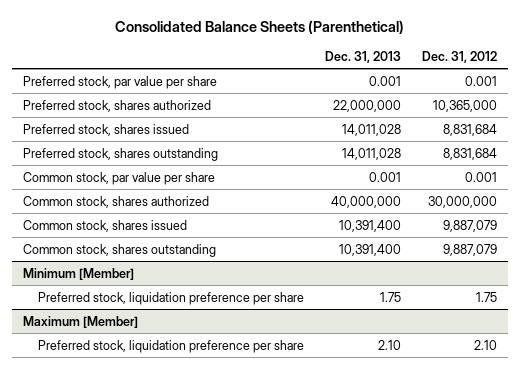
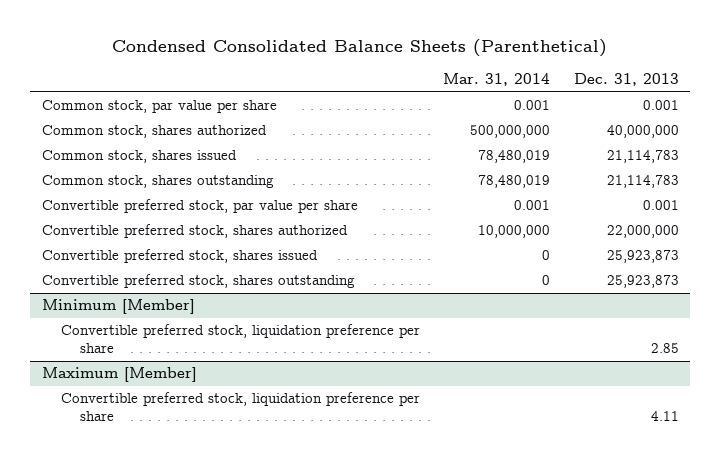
- Consolidated Balance Sheets (Parenthetical)
+ Condensed Consolidated Balance Sheets (Parenthetical)
- | Dec. 31, 2013 | Dec. 31, 2012
+ | Mar. 31, 2014 | Dec. 31, 2013
- Preferred stock, par value per share | 0.001 | 0.001
- Preferred stock, shares authorized | 22,000,000 | 10,365,000
- Preferred stock, shares issued | 14,011,028 | 8,831,684
- Preferred stock, shares outstanding | 14,011,028 | 8,831,684
- Common stock, shares issued | 10,391,400 | 9,887,079
- Common stock, shares outstanding | 10,391,400 | 9,887,079
+ Common stock, shares issued | 78,480,019 | 21,114,783
+ Common stock, shares outstanding | 78,480,019 | 21,114,783
+ Convertible preferred stock, par value per share | 0.001 | 0.001
+ Convertible preferred stock, shares authorized | 10,000,000 | 22,000,000
+ Convertible preferred stock, shares issued | 0 | 25,923,873
+ Convertible preferred stock, shares outstanding | 0 | 25,923,873
@ Minimum [Member]
- Preferred stock, liquidation preference per share | 1.75 | 1.75
+ Convertible preferred stock, liquidation preference per share | | 2.85
@ Maximum [Member]
- Preferred stock, liquidation preference per share | 2.10 | 2.10
+ Convertible preferred stock, liquidation preference per share | | 4.11

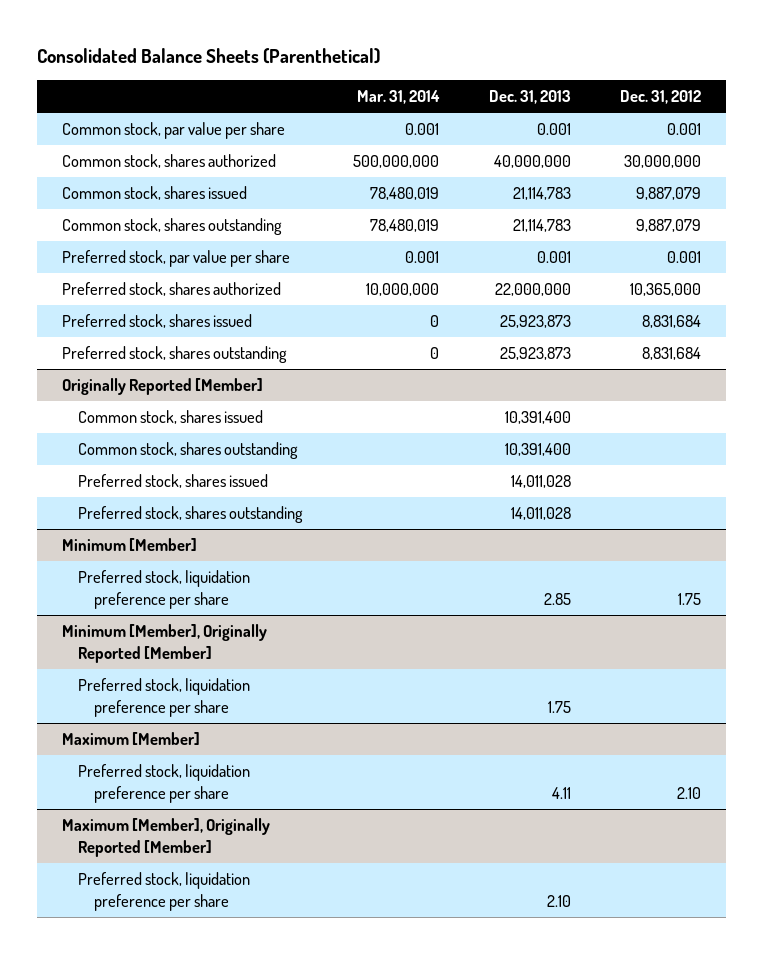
- Condensed Consolidated Balance Sheets (Parenthetical)
+ Consolidated Balance Sheets (Parenthetical)
- | Mar. 31, 2014 | Dec. 31, 2013
+ | Mar. 31, 2014 | Dec. 31, 2013 | Dec. 31, 2012
- Convertible preferred stock, par value per share | 0.001 | 0.001
- Convertible preferred stock, shares authorized | 10,000,000 | 22,000,000
- Convertible preferred stock, shares issued | 0 | 25,923,873
- Convertible preferred stock, shares outstanding | 0 | 25,923,873
+ Preferred stock, par value per share | 0.001 | 0.001 | 0.001
+ Preferred stock, shares authorized | 10,000,000 | 22,000,000 | 10,365,000
+ Preferred stock, shares issued | 0 | 25,923,873 | 8,831,684
+ Preferred stock, shares outstanding | 0 | 25,923,873 | 8,831,684
+ Originally Reported [Member]
+ Common stock, shares issued | | 10,391,400 |
+ Common stock, shares outstanding | | 10,391,400 |
+ Preferred stock, shares issued | | 14,011,028 |
+ Preferred stock, shares outstanding | | 14,011,028 |
@ Minimum [Member]
- Convertible preferred stock, liquidation preference per share | | 2.85
+ Preferred stock, liquidation preference per share | | 2.85 | 1.75
+ Minimum [Member], Originally Reported [Member]
+ Preferred stock, liquidation preference per share | | 1.75 |
@ Maximum [Member]
- Convertible preferred stock, liquidation preference per share | | 4.11
+ Preferred stock, liquidation preference per share | | 4.11 | 2.10
+ Maximum [Member], Originally Reported [Member]
+ Preferred stock, liquidation preference per share | | 2.10 |

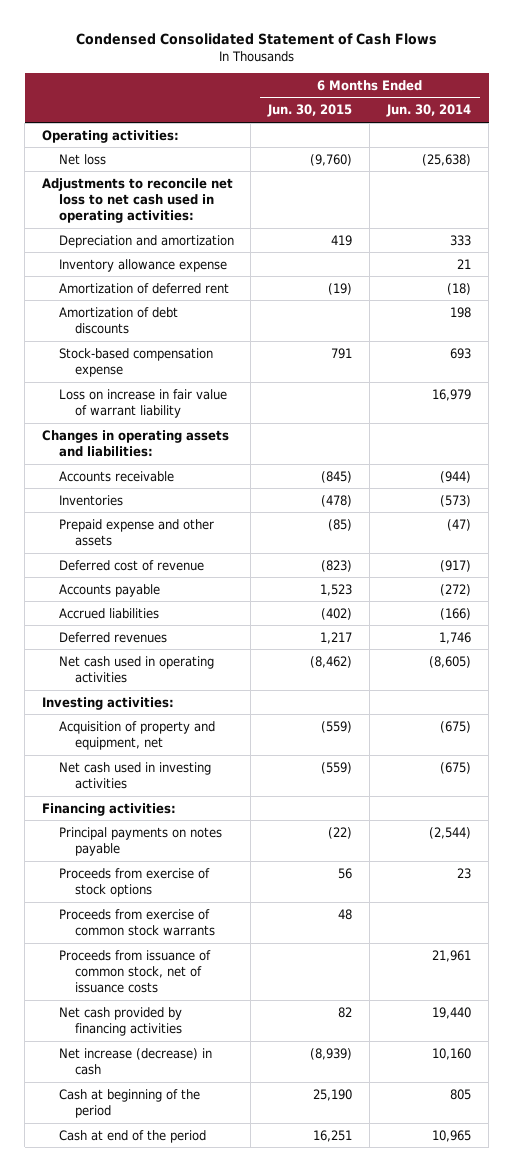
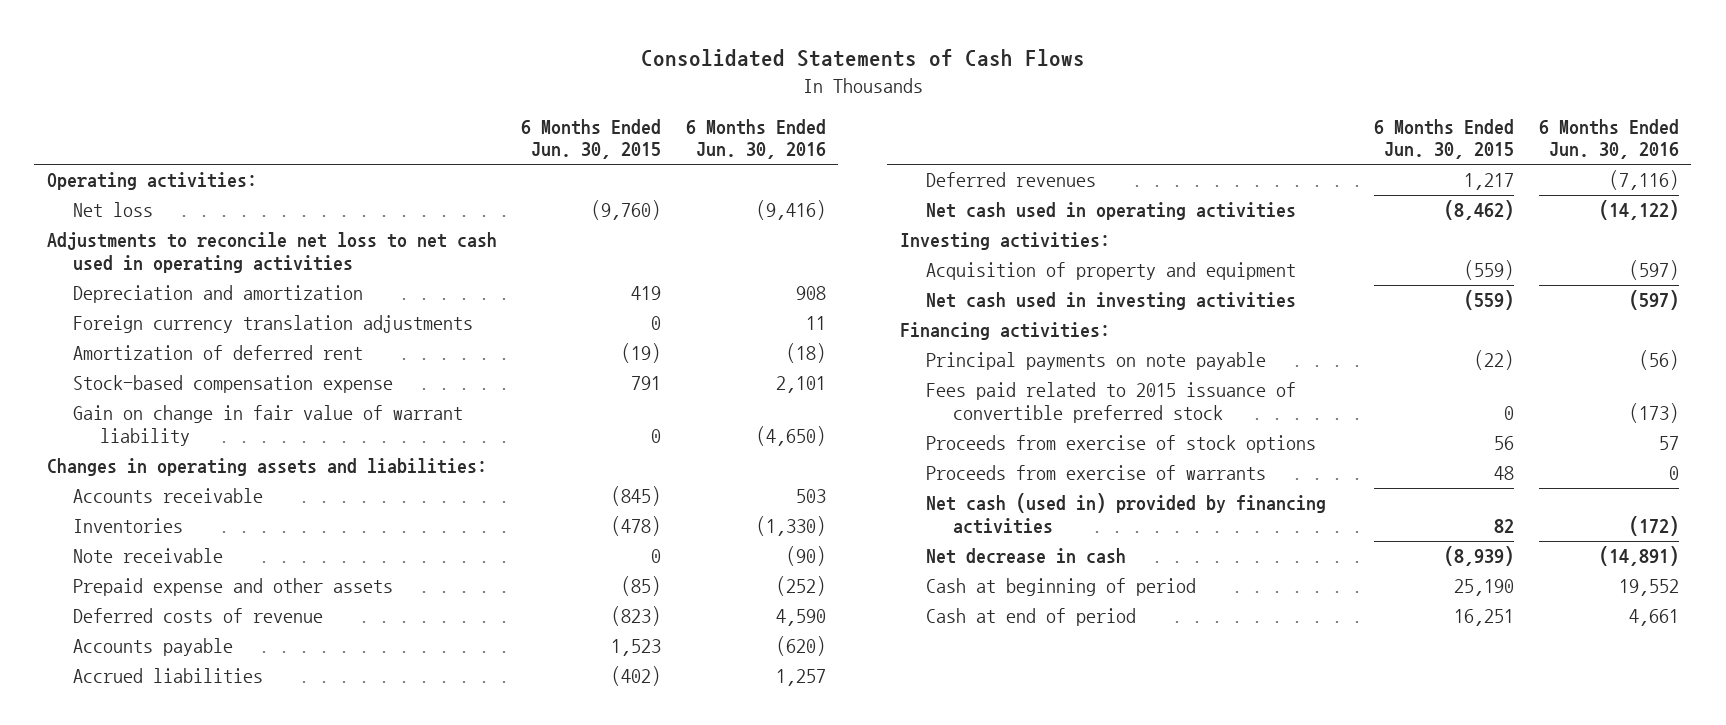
- Condensed Consolidated Statement of Cash Flows
+ Consolidated Statements of Cash Flows
- | 6 Months Ended Jun. 30, 2015 | 6 Months Ended Jun. 30, 2014
+ | 6 Months Ended Jun. 30, 2015 | 6 Months Ended Jun. 30, 2016
- Adjustments to reconcile net loss to net cash used in operating activities:
+ Adjustments to reconcile net loss to net cash used in operating activities
- Inventory allowance expense | | 21
+ Foreign currency translation adjustments | 0 | 11
- Amortization of debt discounts | | 198
- Loss on increase in fair value of warrant liability | | 16,979
+ Gain on change in fair value of warrant liability | 0 | (4,650)
+ Note receivable | 0 | (90)
- Deferred cost of revenue | (823) | (917)
+ Deferred costs of revenue | (823) | 4,590
- Acquisition of property and equipment, net | (559) | (675)
+ Acquisition of property and equipment | (559) | (597)
- Principal payments on notes payable | (22) | (2,544)
+ Principal payments on note payable | (22) | (56)
+ Fees paid related to 2015 issuance of convertible preferred stock | 0 | (173)
- Proceeds from exercise of common stock warrants | 48 |
- Proceeds from issuance of common stock, net of issuance costs | | 21,961
- Net cash provided by financing activities | 82 | 19,440
- Net increase (decrease) in cash | (8,939) | 10,160
- Cash at beginning of the period | 25,190 | 805
- Cash at end of the period | 16,251 | 10,965
+ Proceeds from exercise of warrants | 48 | 0
+ Net cash (used in) provided by financing activities | 82 | (172)
+ Net decrease in cash | (8,939) | (14,891)
+ Cash at beginning of period | 25,190 | 19,552
+ Cash at end of period | 16,251 | 4,661

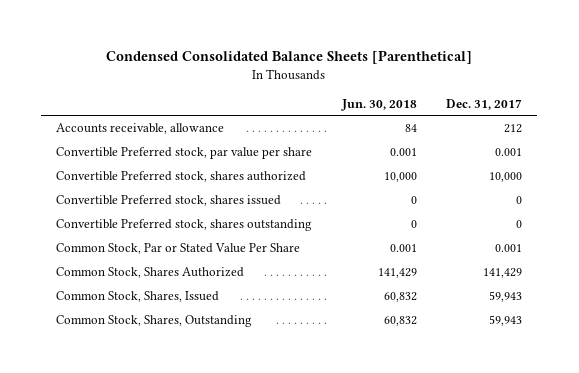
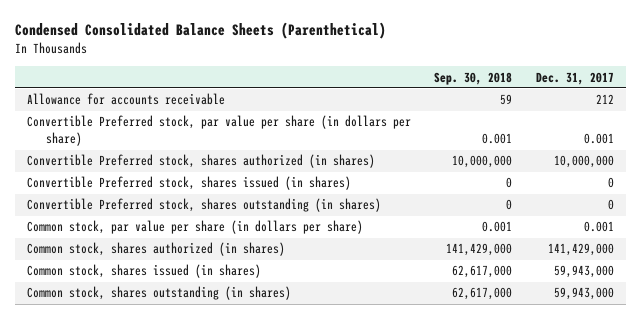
- Condensed Consolidated Balance Sheets [Parenthetical]
+ Condensed Consolidated Balance Sheets (Parenthetical)
- | Jun. 30, 2018 | Dec. 31, 2017
+ | Sep. 30, 2018 | Dec. 31, 2017
- Accounts receivable, allowance | 84 | 212
- Convertible Preferred stock, par value per share | 0.001 | 0.001
- Convertible Preferred stock, shares authorized | 10,000 | 10,000
- Convertible Preferred stock, shares issued | 0 | 0
- Convertible Preferred stock, shares outstanding | 0 | 0
- Common Stock, Par or Stated Value Per Share | 0.001 | 0.001
- Common Stock, Shares Authorized | 141,429 | 141,429
- Common Stock, Shares, Issued | 60,832 | 59,943
- Common Stock, Shares, Outstanding | 60,832 | 59,943
+ Allowance for accounts receivable | 59 | 212
+ Convertible Preferred stock, par value per share (in dollars per share) | 0.001 | 0.001
+ Convertible Preferred stock, shares authorized (in shares) | 10,000,000 | 10,000,000
+ Convertible Preferred stock, shares issued (in shares) | 0 | 0
+ Convertible Preferred stock, shares outstanding (in shares) | 0 | 0
+ Common stock, par value per share (in dollars per share) | 0.001 | 0.001
+ Common stock, shares authorized (in shares) | 141,429,000 | 141,429,000
+ Common stock, shares issued (in shares) | 62,617,000 | 59,943,000
+ Common stock, shares outstanding (in shares) | 62,617,000 | 59,943,000

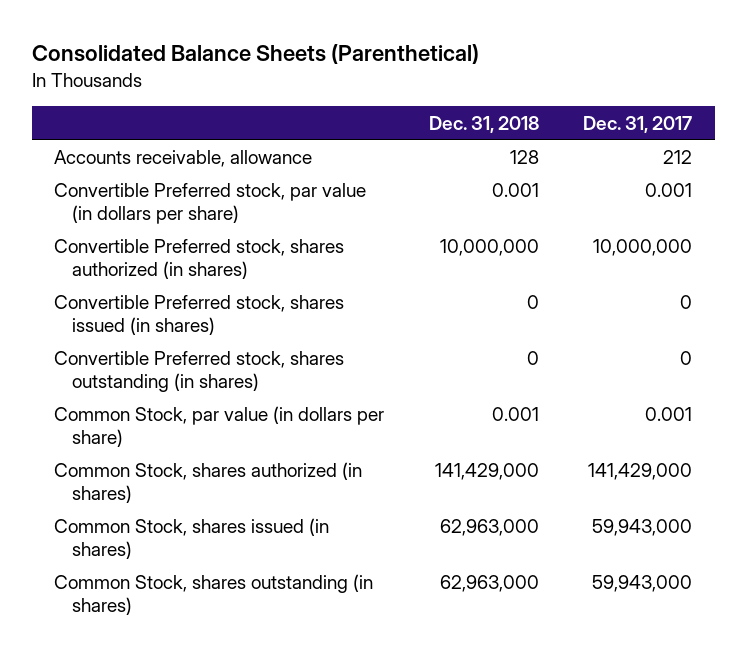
- Condensed Consolidated Balance Sheets (Parenthetical)
+ Consolidated Balance Sheets (Parenthetical)
- | Sep. 30, 2018 | Dec. 31, 2017
+ | Dec. 31, 2018 | Dec. 31, 2017
- Allowance for accounts receivable | 59 | 212
- Convertible Preferred stock, par value per share (in dollars per share) | 0.001 | 0.001
+ Accounts receivable, allowance | 128 | 212
+ Convertible Preferred stock, par value (in dollars per share) | 0.001 | 0.001
- Common stock, par value per share (in dollars per share) | 0.001 | 0.001
- Common stock, shares authorized (in shares) | 141,429,000 | 141,429,000
- Common stock, shares issued (in shares) | 62,617,000 | 59,943,000
- Common stock, shares outstanding (in shares) | 62,617,000 | 59,943,000
+ Common Stock, par value (in dollars per share) | 0.001 | 0.001
+ Common Stock, shares authorized (in shares) | 141,429,000 | 141,429,000
+ Common Stock, shares issued (in shares) | 62,963,000 | 59,943,000
+ Common Stock, shares outstanding (in shares) | 62,963,000 | 59,943,000

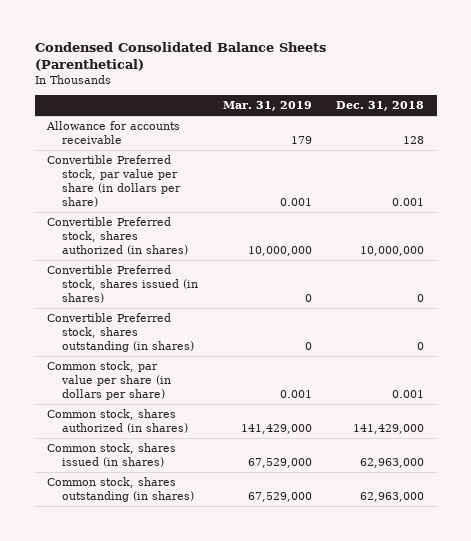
- Consolidated Balance Sheets (Parenthetical)
+ Condensed Consolidated Balance Sheets (Parenthetical)
- | Dec. 31, 2018 | Dec. 31, 2017
+ | Mar. 31, 2019 | Dec. 31, 2018
- Accounts receivable, allowance | 128 | 212
- Convertible Preferred stock, par value (in dollars per share) | 0.001 | 0.001
+ Allowance for accounts receivable | 179 | 128
+ Convertible Preferred stock, par value per share (in dollars per share) | 0.001 | 0.001
- Common Stock, par value (in dollars per share) | 0.001 | 0.001
- Common Stock, shares authorized (in shares) | 141,429,000 | 141,429,000
- Common Stock, shares issued (in shares) | 62,963,000 | 59,943,000
- Common Stock, shares outstanding (in shares) | 62,963,000 | 59,943,000
+ Common stock, par value per share (in dollars per share) | 0.001 | 0.001
+ Common stock, shares authorized (in shares) | 141,429,000 | 141,429,000
+ Common stock, shares issued (in shares) | 67,529,000 | 62,963,000
+ Common stock, shares outstanding (in shares) | 67,529,000 | 62,963,000

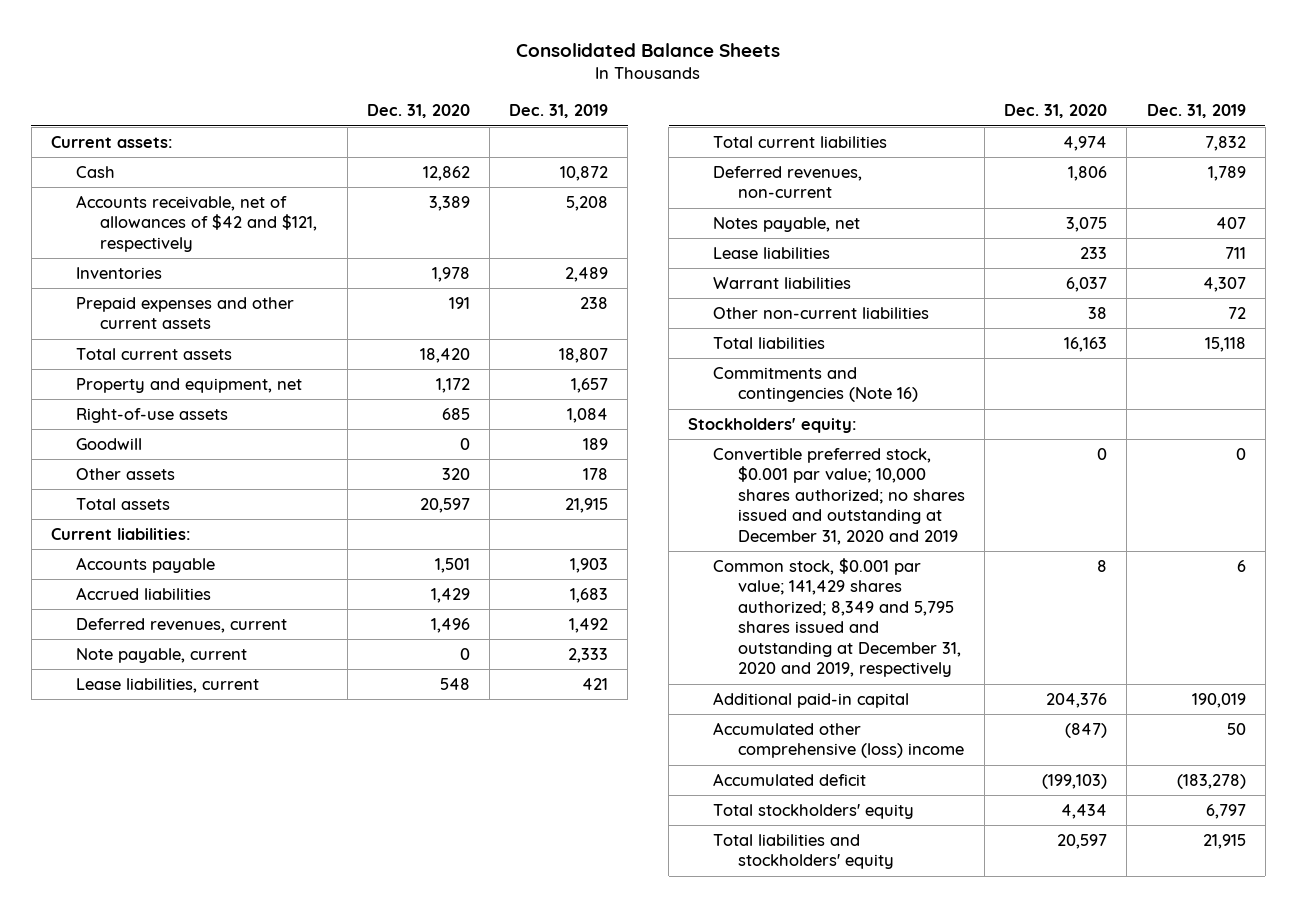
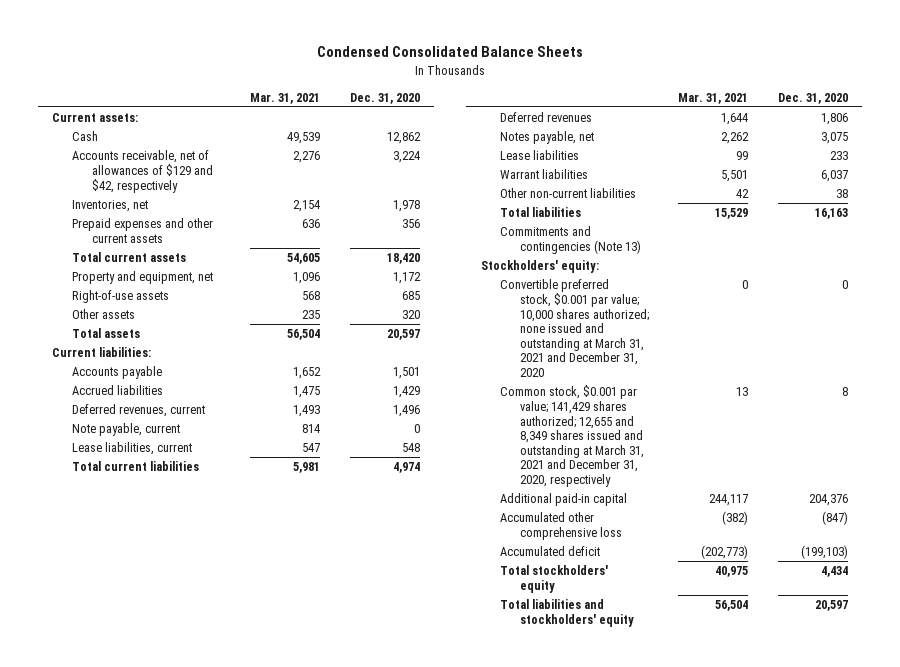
- Consolidated Balance Sheets
+ Condensed Consolidated Balance Sheets
- | Dec. 31, 2020 | Dec. 31, 2019
+ | Mar. 31, 2021 | Dec. 31, 2020
- Accounts receivable, net of allowances of $42 and $121, respectively | 3,389 | 5,208
- Inventories | 1,978 | 2,489
- Prepaid expenses and other current assets | 191 | 238
+ Accounts receivable, net of allowances of $129 and $42, respectively | 2,276 | 3,224
+ Inventories, net | 2,154 | 1,978
+ Prepaid expenses and other current assets | 636 | 356
- Goodwill | 0 | 189
- Deferred revenues, non-current | 1,806 | 1,789
+ Deferred revenues | 1,644 | 1,806
- Commitments and contingencies (Note 16)
+ Commitments and contingencies (Note 13)
- Convertible preferred stock, $0.001 par value; 10,000 shares authorized; no shares issued and outstanding at December 31, 2020 and 2019 | 0 | 0
- Common stock, $0.001 par value; 141,429 shares authorized; 8,349 and 5,795 shares issued and outstanding at December 31, 2020 and 2019, respectively | 8 | 6
+ Convertible preferred stock, $0.001 par value; 10,000 shares authorized; none issued and outstanding at March 31, 2021 and December 31, 2020 | 0 | 0
+ Common stock, $0.001 par value; 141,429 shares authorized; 12,655 and 8,349 shares issued and outstanding at March 31, 2021 and December 31, 2020, respectively | 13 | 8
- Accumulated other comprehensive (loss) income | (847) | 50
+ Accumulated other comprehensive loss | (382) | (847)

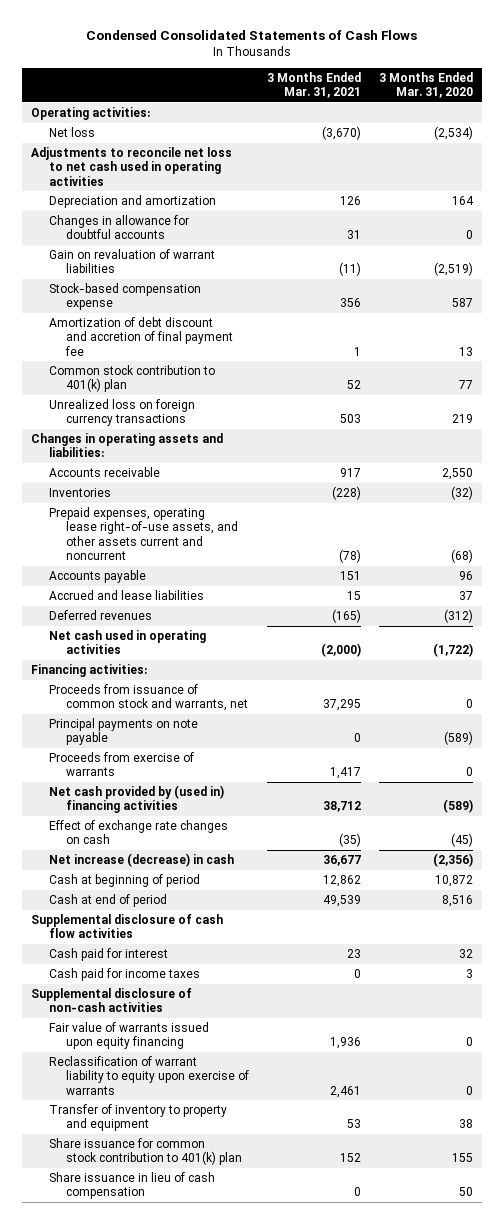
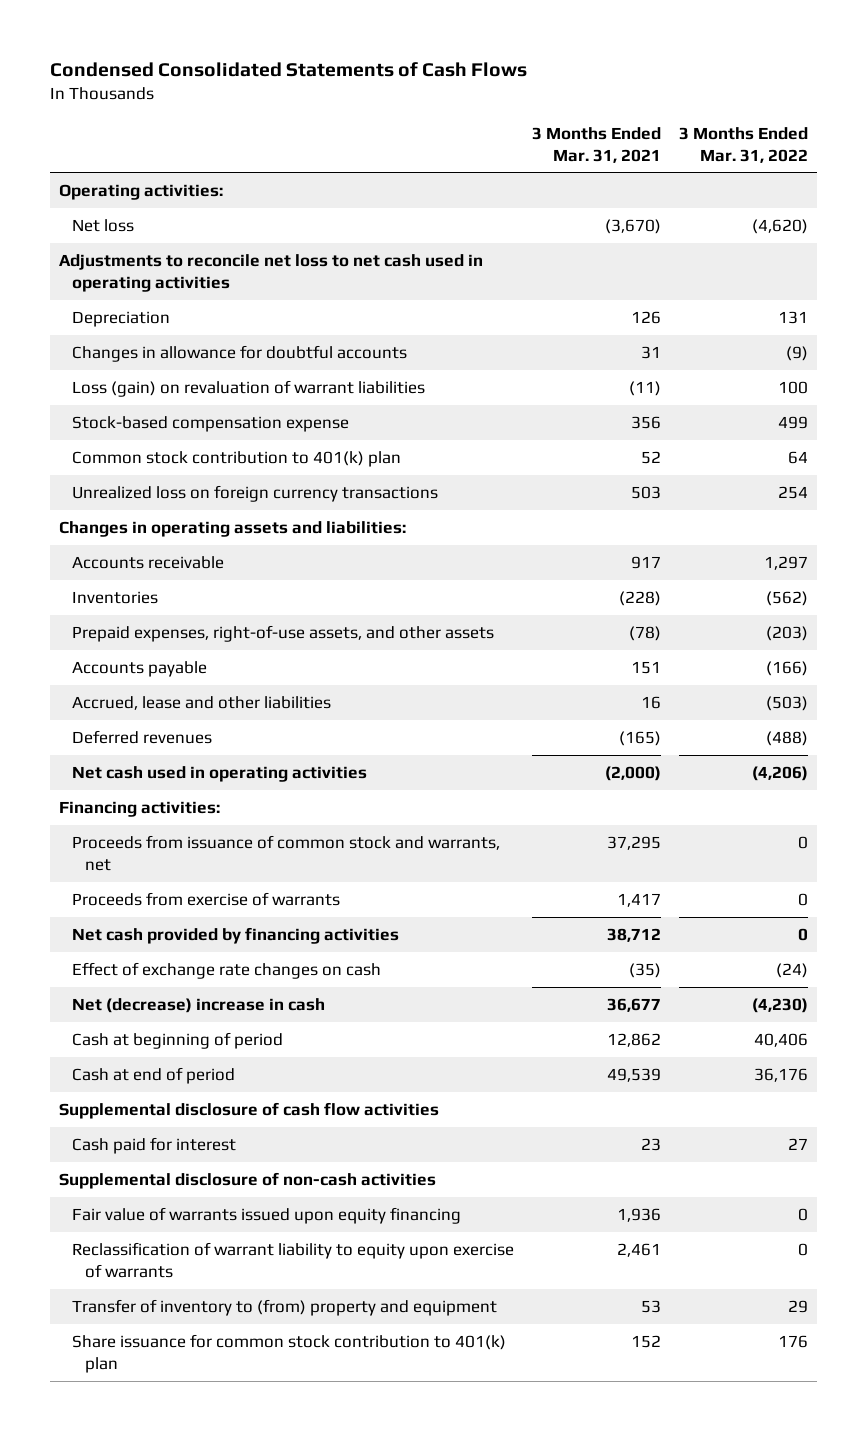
- | 3 Months Ended Mar. 31, 2021 | 3 Months Ended Mar. 31, 2020
+ | 3 Months Ended Mar. 31, 2021 | 3 Months Ended Mar. 31, 2022
- Depreciation and amortization | 126 | 164
+ Depreciation | 126 | 131
- Gain on revaluation of warrant liabilities | (11) | (2,519)
+ Loss (gain) on revaluation of warrant liabilities | (11) | 100
- Amortization of debt discount and accretion of final payment fee | 1 | 13
- Prepaid expenses, operating lease right-of-use assets, and other assets current and noncurrent | (78) | (68)
+ Prepaid expenses, right-of-use assets, and other assets | (78) | (203)
- Accrued and lease liabilities | 15 | 37
+ Accrued, lease and other liabilities | 16 | (503)
- Principal payments on note payable | 0 | (589)
- Net cash provided by (used in) financing activities | 38,712 | (589)
+ Net cash provided by financing activities | 38,712 | 0
- Net increase (decrease) in cash | 36,677 | (2,356)
+ Net (decrease) increase in cash | 36,677 | (4,230)
- Cash paid for income taxes | 0 | 3
- Transfer of inventory to property and equipment | 53 | 38
+ Transfer of inventory to (from) property and equipment | 53 | 29
- Share issuance in lieu of cash compensation | 0 | 50

